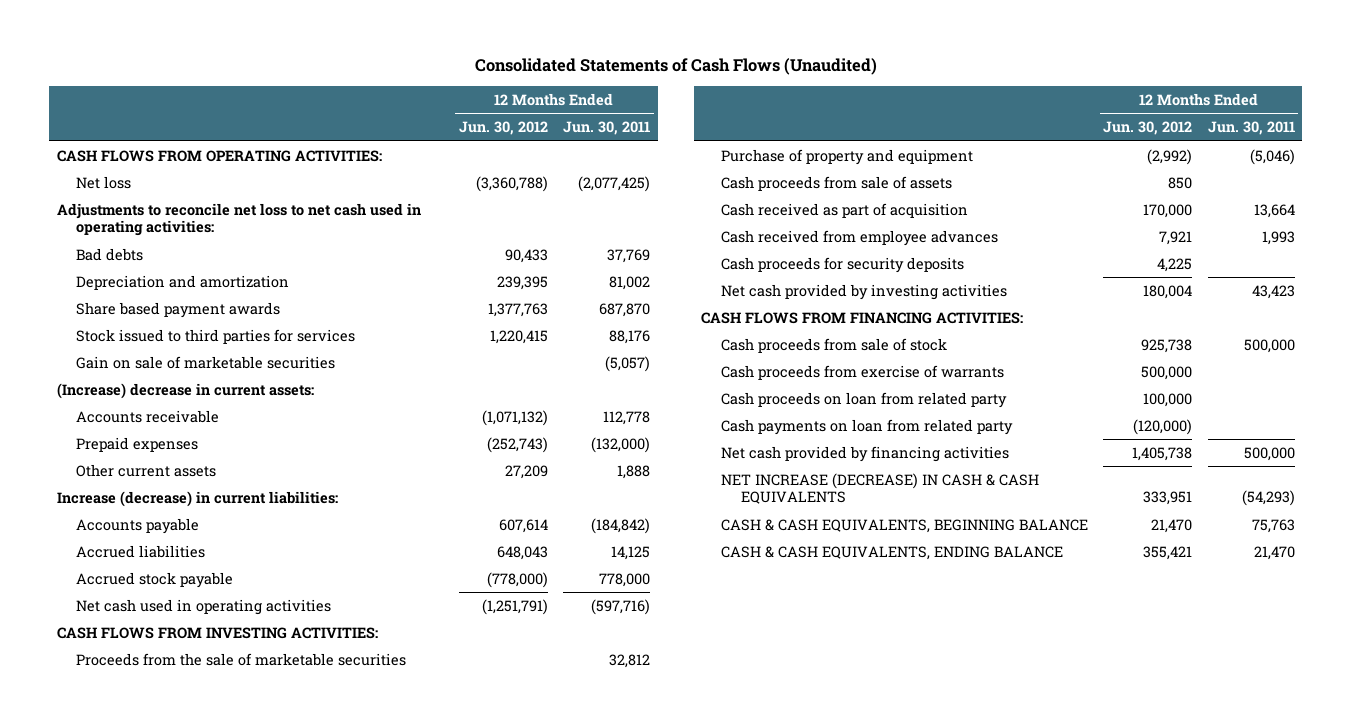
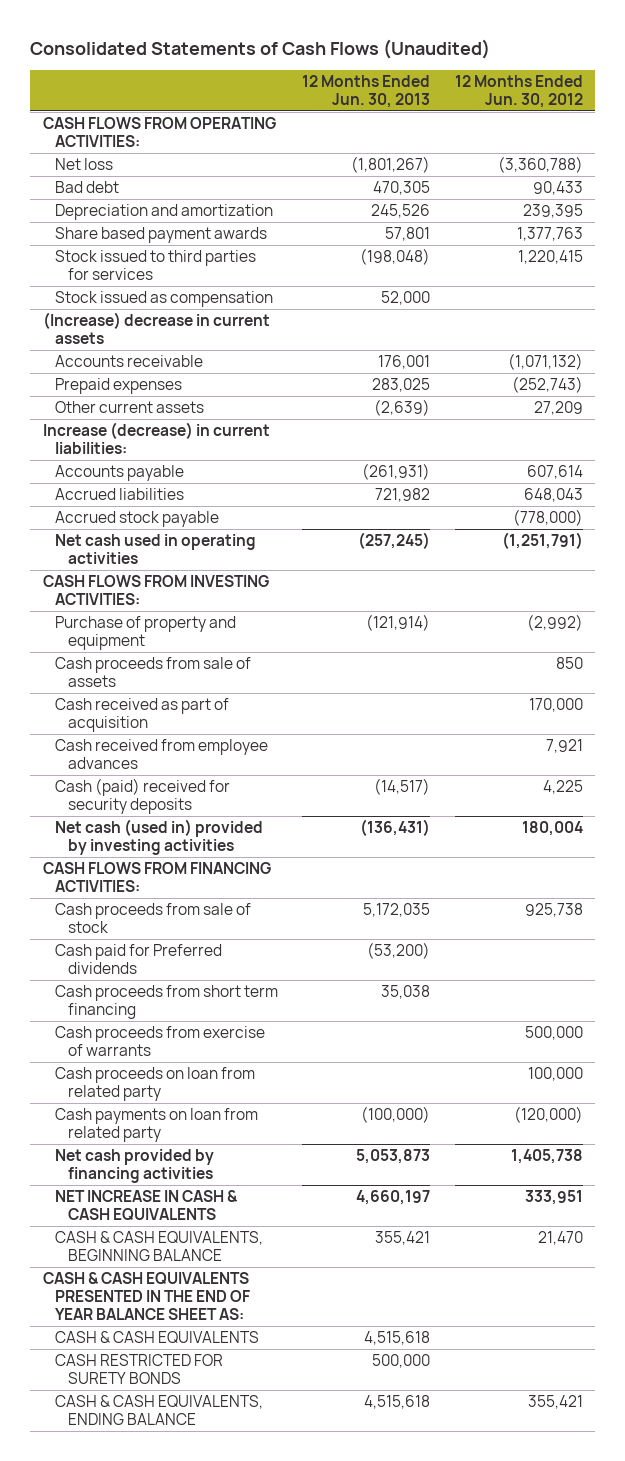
- | 12 Months Ended Jun. 30, 2012 | 12 Months Ended Jun. 30, 2011
+ | 12 Months Ended Jun. 30, 2013 | 12 Months Ended Jun. 30, 2012
- Adjustments to reconcile net loss to net cash used in operating activities:
- Bad debts | 90,433 | 37,769
+ Bad debt | 470,305 | 90,433
- Gain on sale of marketable securities | | (5,057)
- (Increase) decrease in current assets:
+ Stock issued as compensation | 52,000 |
+ (Increase) decrease in current assets
- Proceeds from the sale of marketable securities | | 32,812
- Cash proceeds for security deposits | 4,225 |
- Net cash provided by investing activities | 180,004 | 43,423
+ Cash (paid) received for security deposits | (14,517) | 4,225
+ Net cash (used in) provided by investing activities | (136,431) | 180,004
+ Cash paid for Preferred dividends | (53,200) |
+ Cash proceeds from short term financing | 35,038 |
- NET INCREASE (DECREASE) IN CASH & CASH EQUIVALENTS | 333,951 | (54,293)
+ NET INCREASE IN CASH & CASH EQUIVALENTS | 4,660,197 | 333,951
+ CASH & CASH EQUIVALENTS PRESENTED IN THE END OF YEAR BALANCE SHEET AS:
+ CASH & CASH EQUIVALENTS | 4,515,618 |
+ CASH RESTRICTED FOR SURETY BONDS | 500,000 |

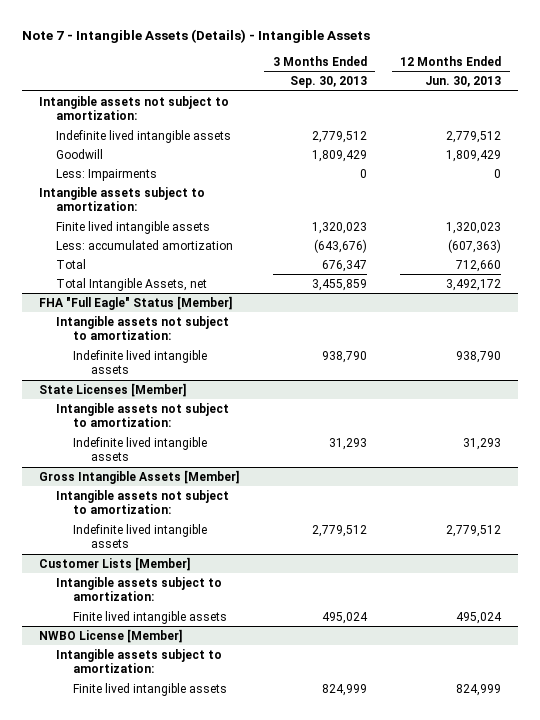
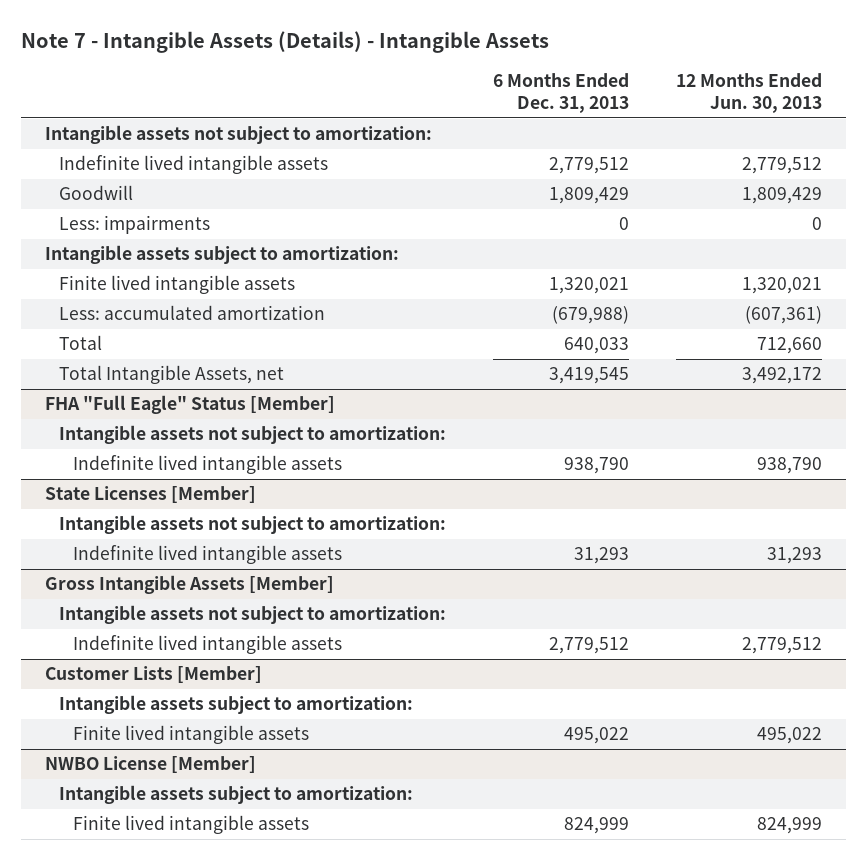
- | 3 Months Ended Sep. 30, 2013 | 12 Months Ended Jun. 30, 2013
+ | 6 Months Ended Dec. 31, 2013 | 12 Months Ended Jun. 30, 2013
- Less: Impairments | 0 | 0
+ Less: impairments | 0 | 0
- Finite lived intangible assets | 1,320,023 | 1,320,023
- Less: accumulated amortization | (643,676) | (607,363)
+ Finite lived intangible assets | 1,320,021 | 1,320,021
+ Less: accumulated amortization | (679,988) | (607,361)
@ Customer Lists [Member]
- Finite lived intangible assets | 495,024 | 495,024
+ Finite lived intangible assets | 495,022 | 495,022

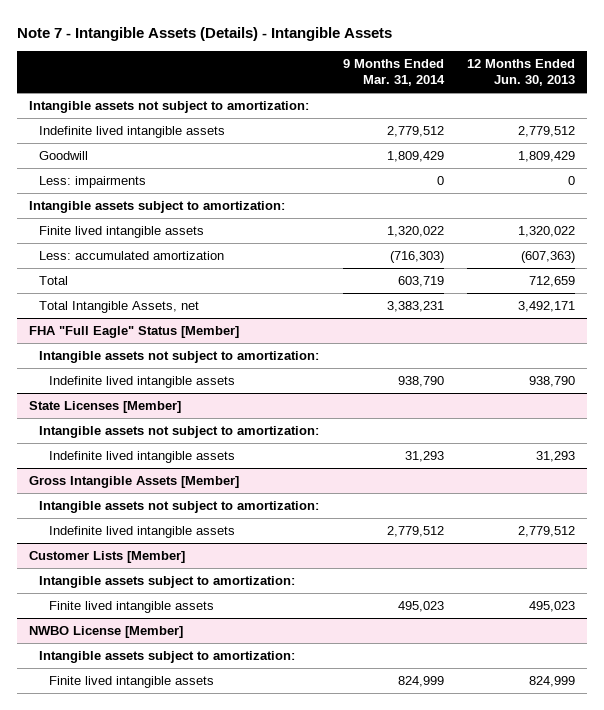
- | 6 Months Ended Dec. 31, 2013 | 12 Months Ended Jun. 30, 2013
+ | 9 Months Ended Mar. 31, 2014 | 12 Months Ended Jun. 30, 2013
- Finite lived intangible assets | 1,320,021 | 1,320,021
- Less: accumulated amortization | (679,988) | (607,361)
- Total | 640,033 | 712,660
- Total Intangible Assets, net | 3,419,545 | 3,492,172
+ Finite lived intangible assets | 1,320,022 | 1,320,022
+ Less: accumulated amortization | (716,303) | (607,363)
+ Total | 603,719 | 712,659
+ Total Intangible Assets, net | 3,383,231 | 3,492,171
@ Customer Lists [Member]
- Finite lived intangible assets | 495,022 | 495,022
+ Finite lived intangible assets | 495,023 | 495,023

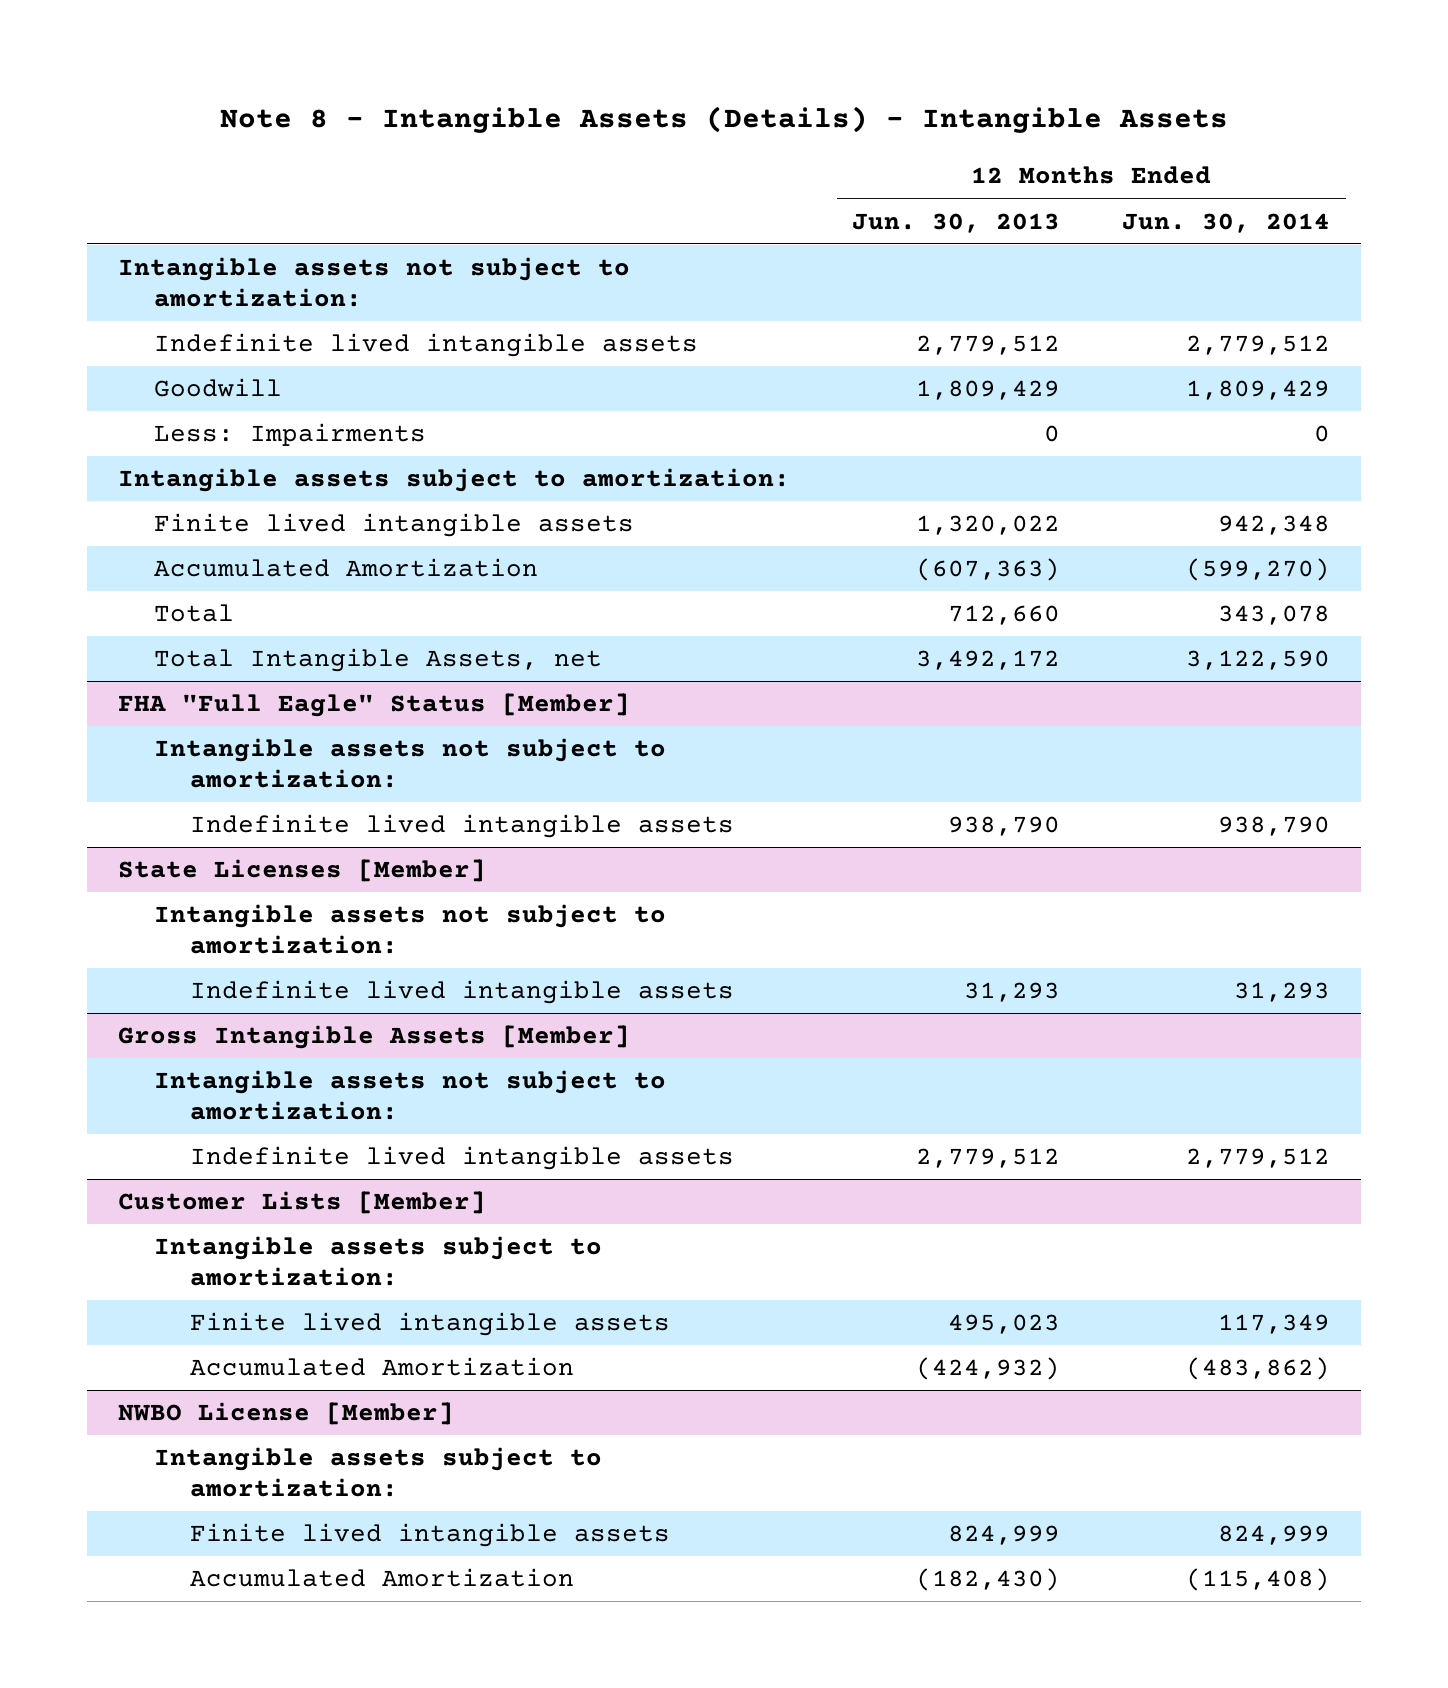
- Note 7 - Intangible Assets (Details) - Intangible Assets
+ Note 8 - Intangible Assets (Details) - Intangible Assets
- | 9 Months Ended Mar. 31, 2014 | 12 Months Ended Jun. 30, 2013
+ | 12 Months Ended Jun. 30, 2013 | 12 Months Ended Jun. 30, 2014
- Less: impairments | 0 | 0
+ Less: Impairments | 0 | 0
- Less: accumulated amortization | (716,303) | (607,363)
- Total | 603,719 | 712,659
- Total Intangible Assets, net | 3,383,231 | 3,492,171
+ Accumulated Amortization | (607,363) | (599,270)
+ Total | 712,660 | 343,078
+ Total Intangible Assets, net | 3,492,172 | 3,122,590
@ Customer Lists [Member]
+ Accumulated Amortization | (424,932) | (483,862)
@ NWBO License [Member]
+ Accumulated Amortization | (182,430) | (115,408)

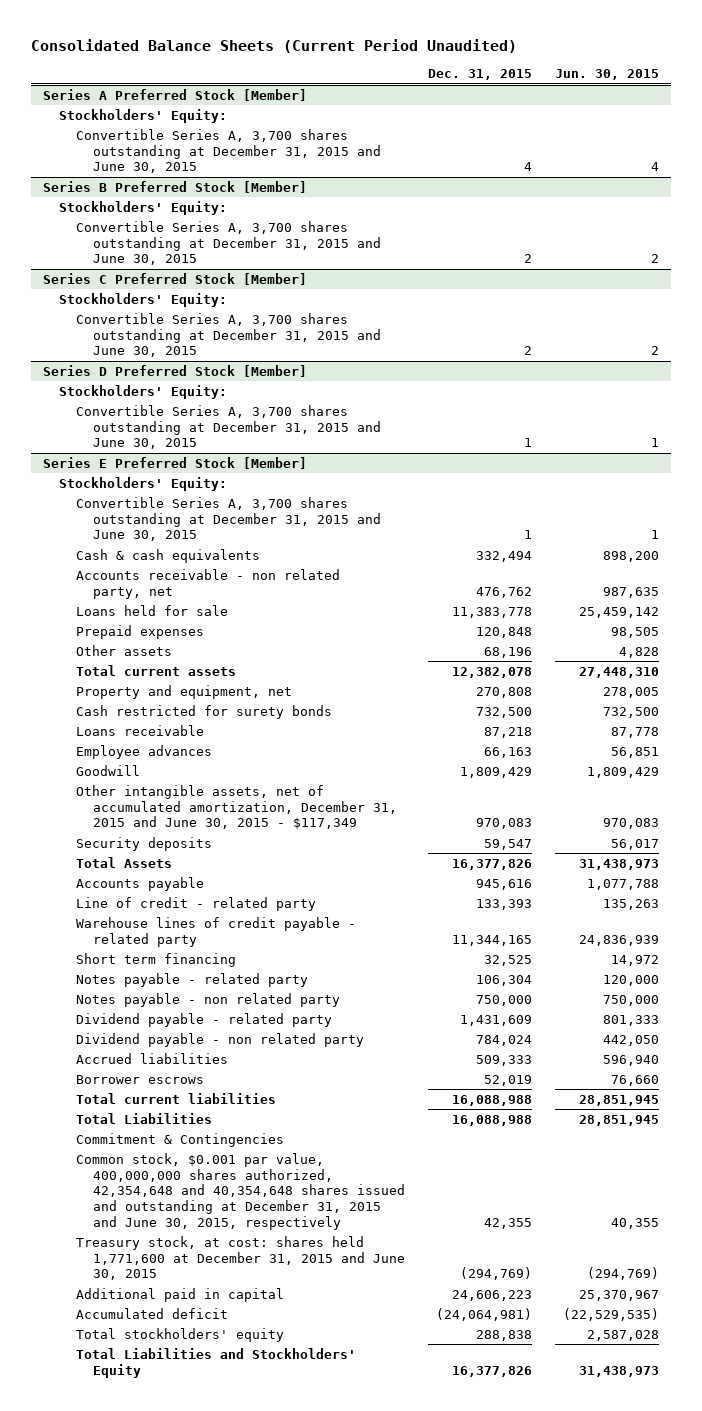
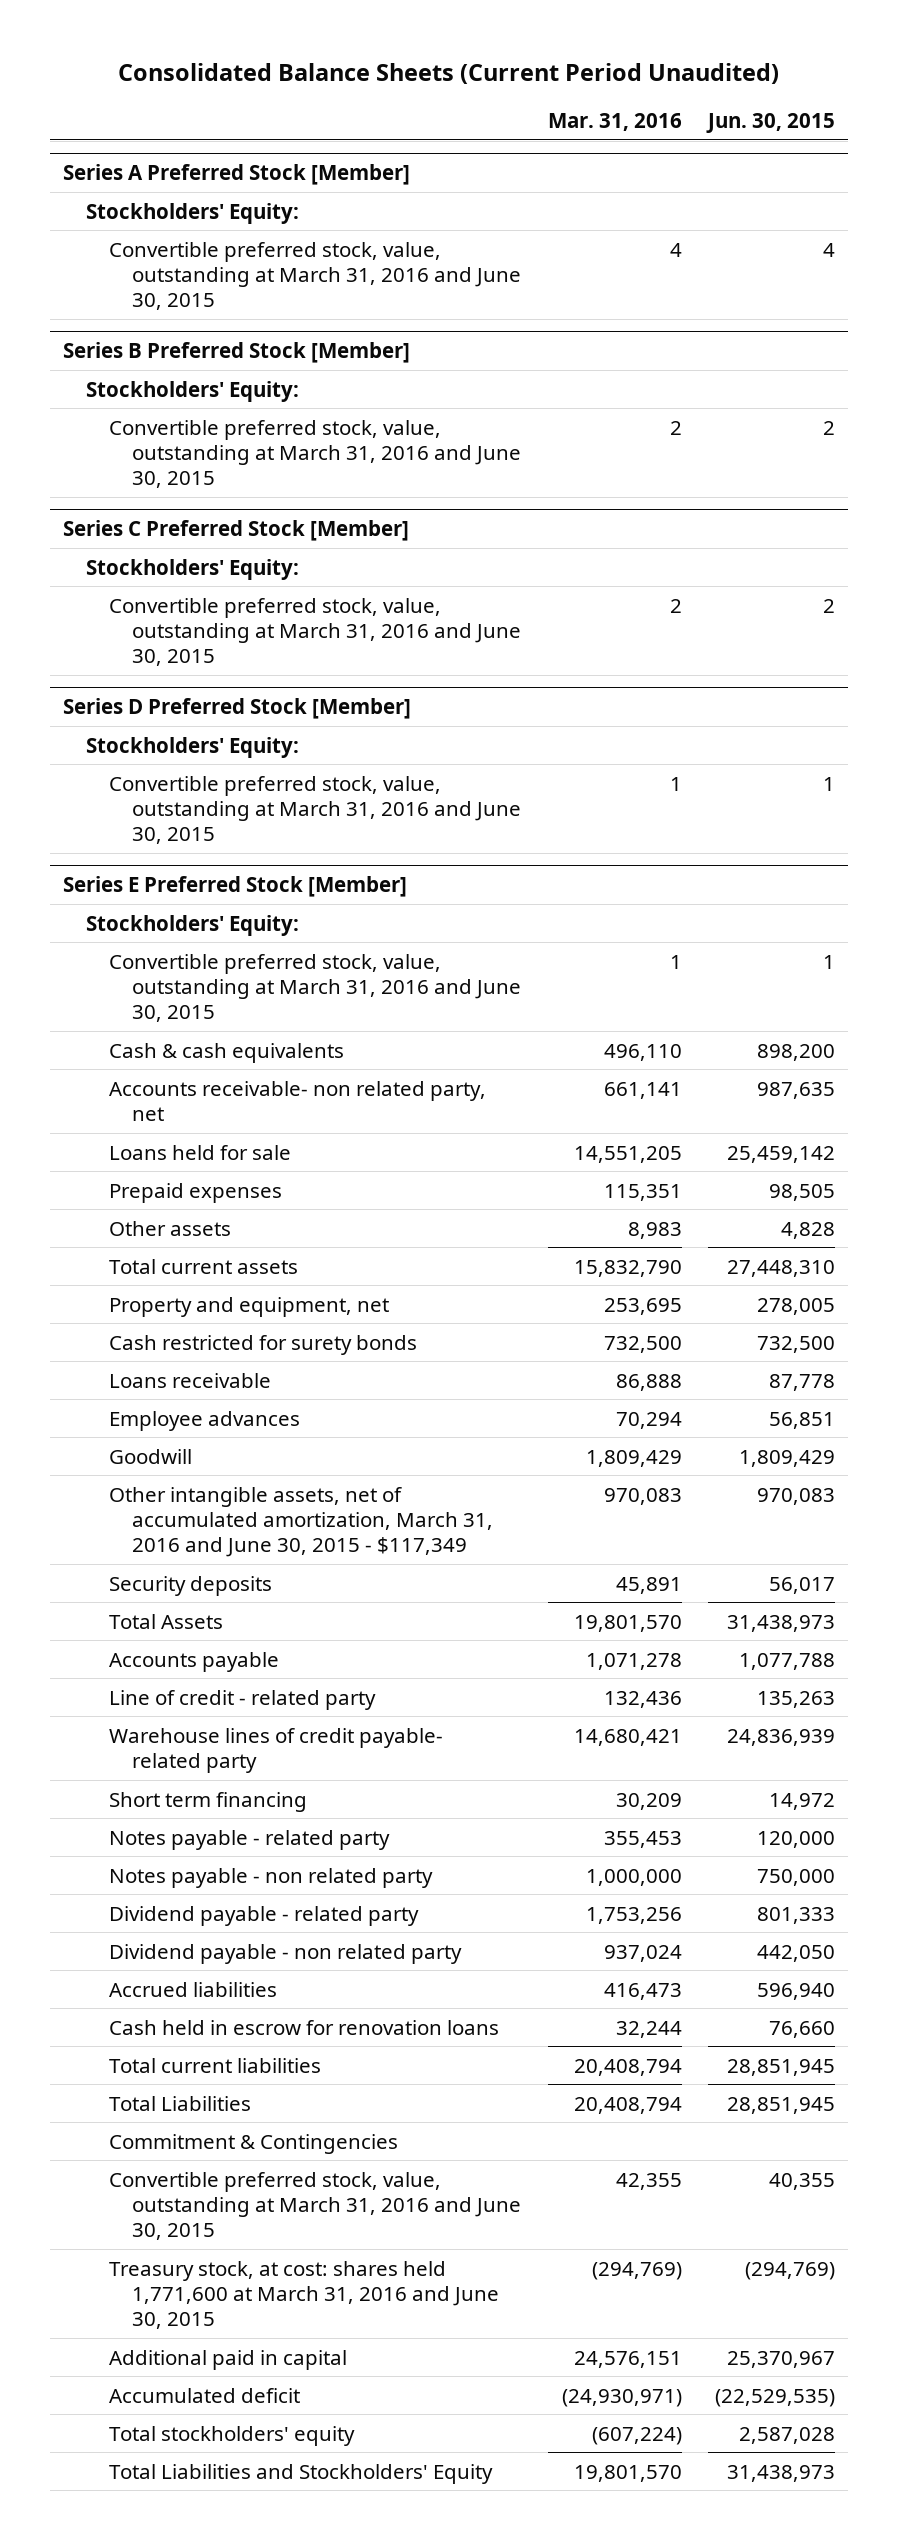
- | Dec. 31, 2015 | Jun. 30, 2015
+ | Mar. 31, 2016 | Jun. 30, 2015
@ Series A Preferred Stock [Member]
- Convertible Series A, 3,700 shares outstanding at December 31, 2015 and June 30, 2015 | 4 | 4
+ Convertible preferred stock, value, outstanding at March 31, 2016 and June 30, 2015 | 4 | 4
@ Series B Preferred Stock [Member]
- Convertible Series A, 3,700 shares outstanding at December 31, 2015 and June 30, 2015 | 2 | 2
+ Convertible preferred stock, value, outstanding at March 31, 2016 and June 30, 2015 | 2 | 2
@ Series C Preferred Stock [Member]
- Convertible Series A, 3,700 shares outstanding at December 31, 2015 and June 30, 2015 | 2 | 2
+ Convertible preferred stock, value, outstanding at March 31, 2016 and June 30, 2015 | 2 | 2
@ Series D Preferred Stock [Member]
- Convertible Series A, 3,700 shares outstanding at December 31, 2015 and June 30, 2015 | 1 | 1
+ Convertible preferred stock, value, outstanding at March 31, 2016 and June 30, 2015 | 1 | 1
@ Series E Preferred Stock [Member]
- Convertible Series A, 3,700 shares outstanding at December 31, 2015 and June 30, 2015 | 1 | 1
+ Convertible preferred stock, value, outstanding at March 31, 2016 and June 30, 2015 | 1 | 1
- Accounts receivable - non related party, net | 476,762 | 987,635
+ Accounts receivable- non related party, net | 661,141 | 987,635
- Other intangible assets, net of accumulated amortization, December 31, 2015 and June 30, 2015 - $117,349 | 970,083 | 970,083
+ Other intangible assets, net of accumulated amortization, March 31, 2016 and June 30, 2015 - $117,349 | 970,083 | 970,083
- Warehouse lines of credit payable - related party | 11,344,165 | 24,836,939
+ Warehouse lines of credit payable- related party | 14,680,421 | 24,836,939
- Borrower escrows | 52,019 | 76,660
+ Cash held in escrow for renovation loans | 32,244 | 76,660
- Common stock, $0.001 par value, 400,000,000 shares authorized, 42,354,648 and 40,354,648 shares issued and outstanding at December 31, 2015 and June 30, 2015, respectively | 42,355 | 40,355
- Treasury stock, at cost: shares held 1,771,600 at December 31, 2015 and June 30, 2015 | (294,769) | (294,769)
+ Convertible preferred stock, value, outstanding at March 31, 2016 and June 30, 2015 | 42,355 | 40,355
+ Treasury stock, at cost: shares held 1,771,600 at March 31, 2016 and June 30, 2015 | (294,769) | (294,769)

